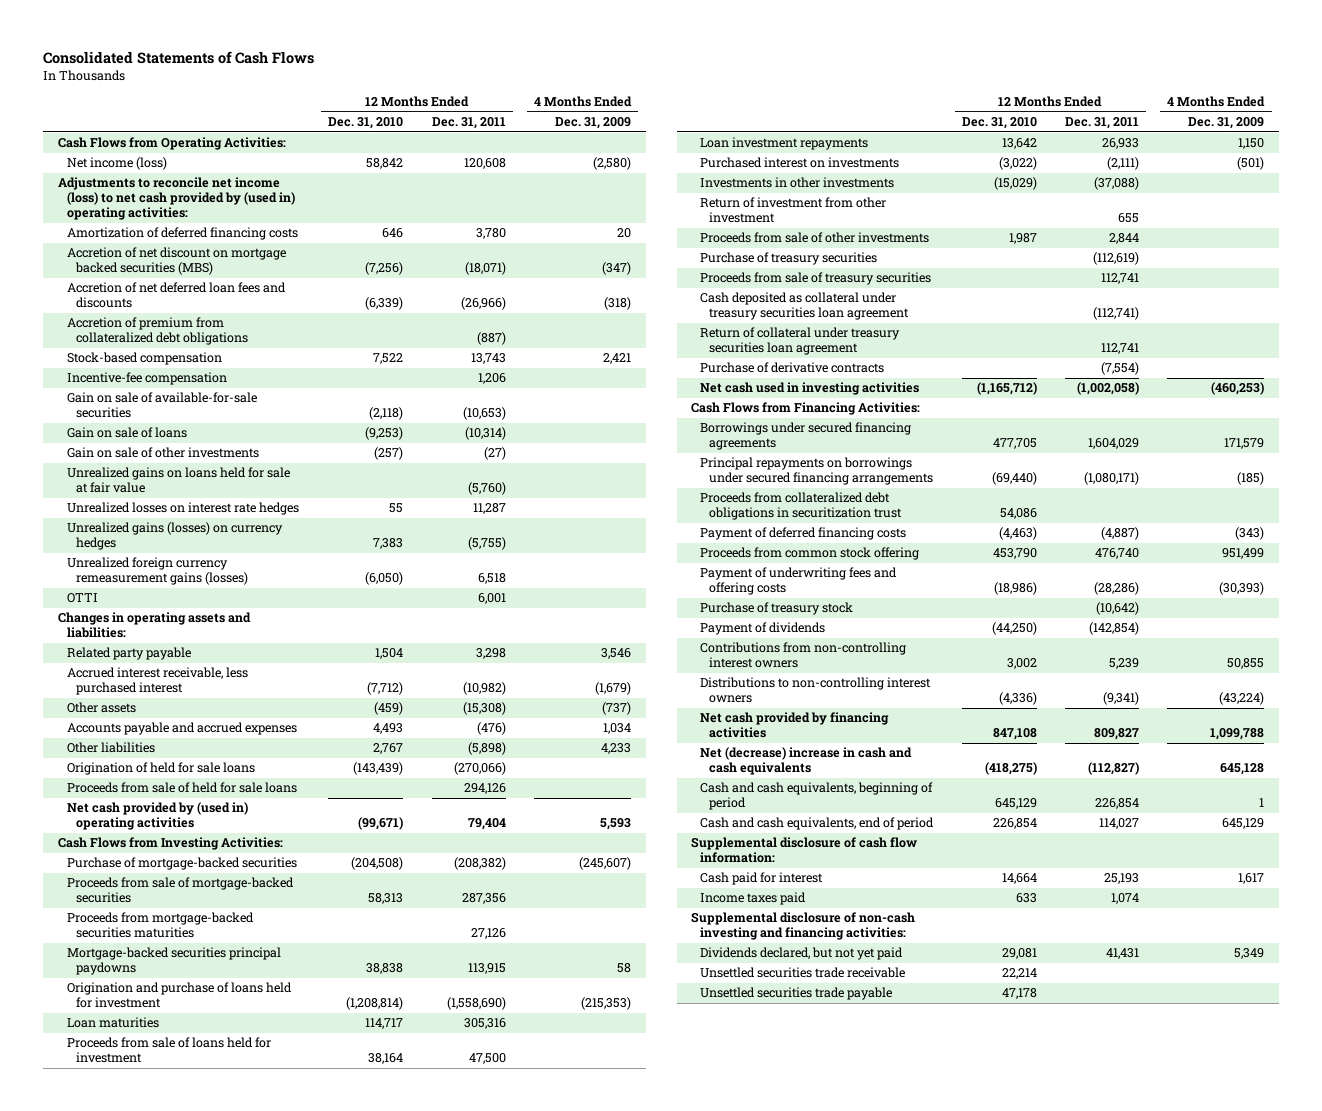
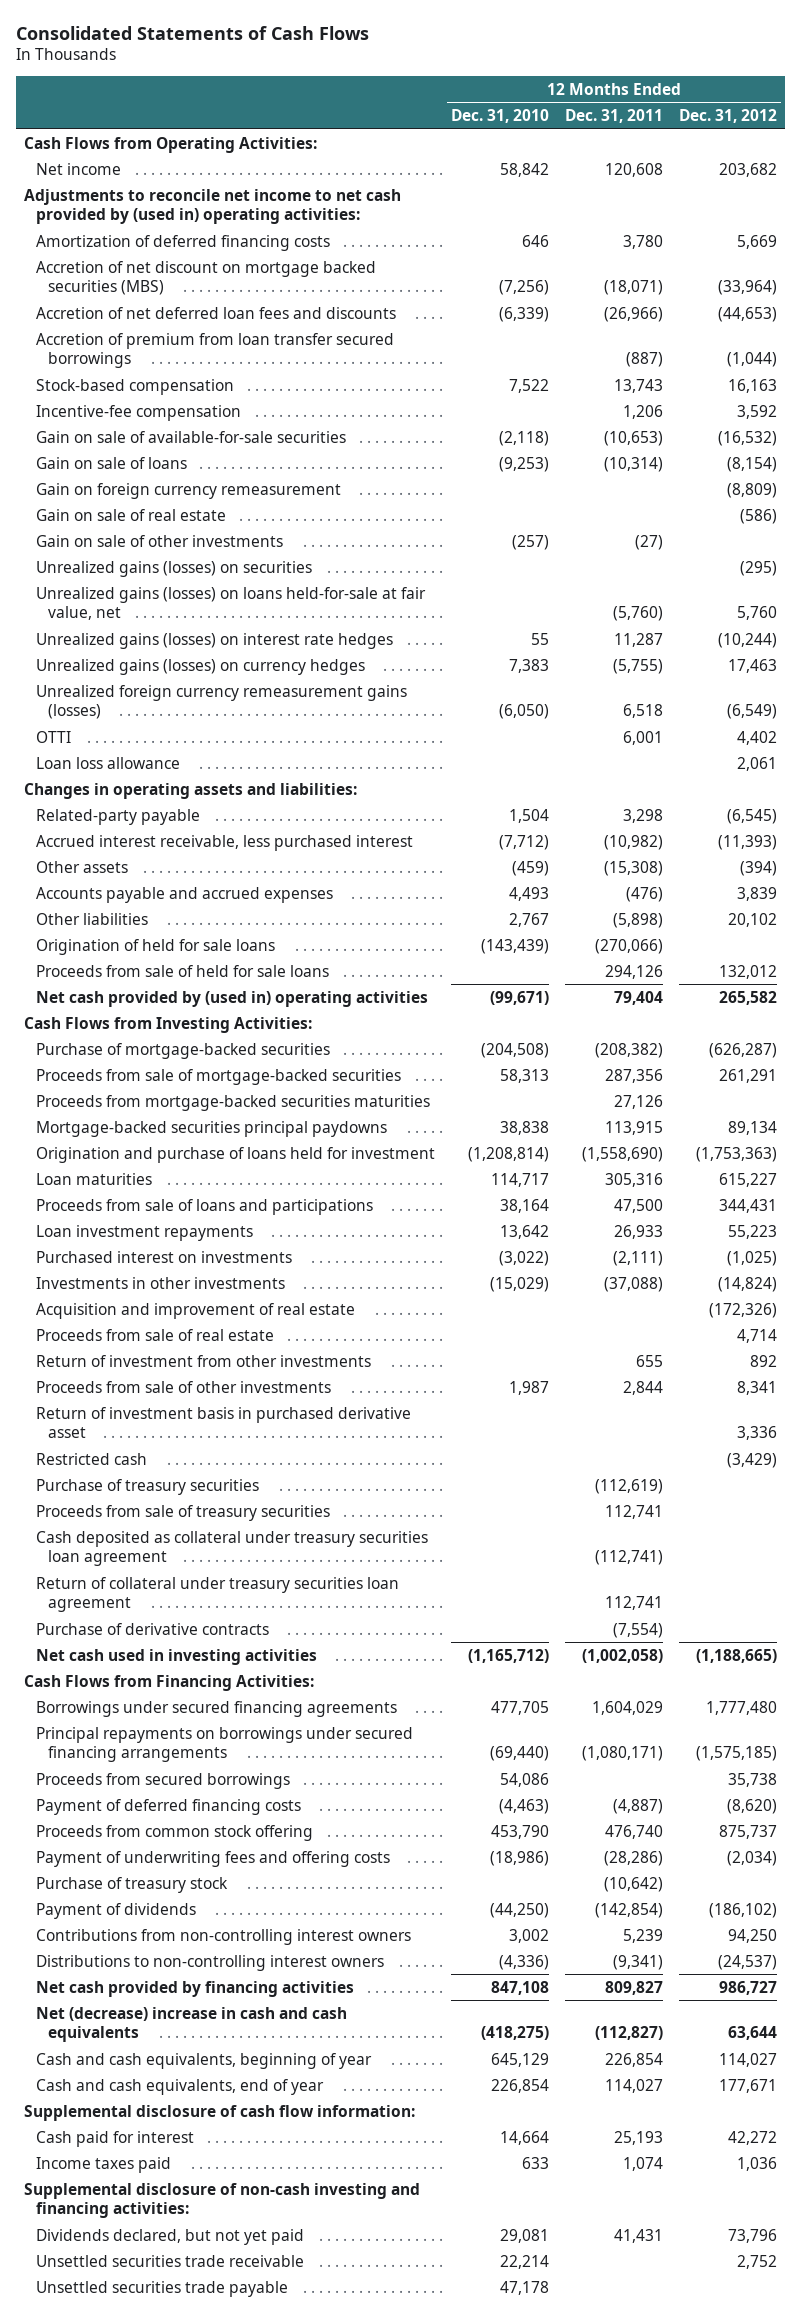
- | 12 Months Ended Dec. 31, 2010 | 12 Months Ended Dec. 31, 2011 | 4 Months Ended Dec. 31, 2009
+ | 12 Months Ended Dec. 31, 2010 | 12 Months Ended Dec. 31, 2011 | 12 Months Ended Dec. 31, 2012
- Net income (loss) | 58,842 | 120,608 | (2,580)
- Adjustments to reconcile net income (loss) to net cash provided by (used in) operating activities:
+ Net income | 58,842 | 120,608 | 203,682
+ Adjustments to reconcile net income to net cash provided by (used in) operating activities:
- Accretion of premium from collateralized debt obligations | | (887) |
+ Accretion of premium from loan transfer secured borrowings | | (887) | (1,044)
+ Gain on foreign currency remeasurement | | | (8,809)
+ Gain on sale of real estate | | | (586)
- Unrealized gains on loans held for sale at fair value | | (5,760) |
- Unrealized losses on interest rate hedges | 55 | 11,287 |
+ Unrealized gains (losses) on securities | | | (295)
+ Unrealized gains (losses) on loans held-for-sale at fair value, net | | (5,760) | 5,760
+ Unrealized gains (losses) on interest rate hedges | 55 | 11,287 | (10,244)
+ Loan loss allowance | | | 2,061
- Related party payable | 1,504 | 3,298 | 3,546
+ Related-party payable | 1,504 | 3,298 | (6,545)
- Proceeds from sale of loans held for investment | 38,164 | 47,500 |
+ Proceeds from sale of loans and participations | 38,164 | 47,500 | 344,431
- Return of investment from other investment | | 655 |
+ Acquisition and improvement of real estate | | | (172,326)
+ Proceeds from sale of real estate | | | 4,714
+ Return of investment from other investments | | 655 | 892
+ Return of investment basis in purchased derivative asset | | | 3,336
+ Restricted cash | | | (3,429)
- Proceeds from collateralized debt obligations in securitization trust | 54,086 | |
+ Proceeds from secured borrowings | 54,086 | | 35,738
- Cash and cash equivalents, beginning of period | 645,129 | 226,854 | 1
- Cash and cash equivalents, end of period | 226,854 | 114,027 | 645,129
+ Cash and cash equivalents, beginning of year | 645,129 | 226,854 | 114,027
+ Cash and cash equivalents, end of year | 226,854 | 114,027 | 177,671

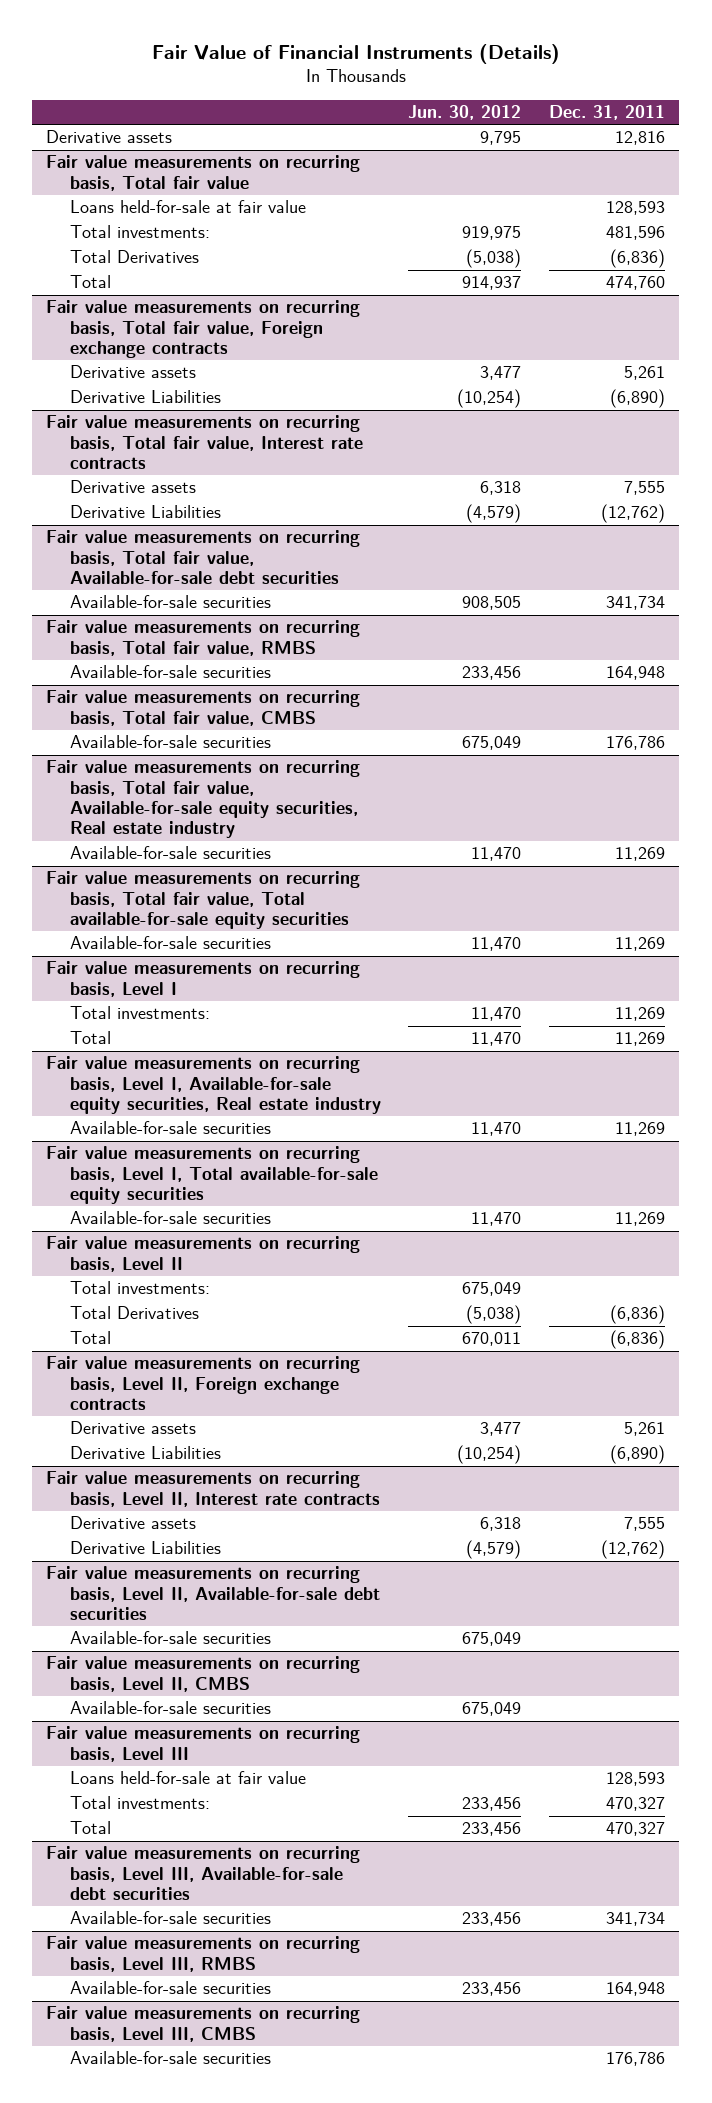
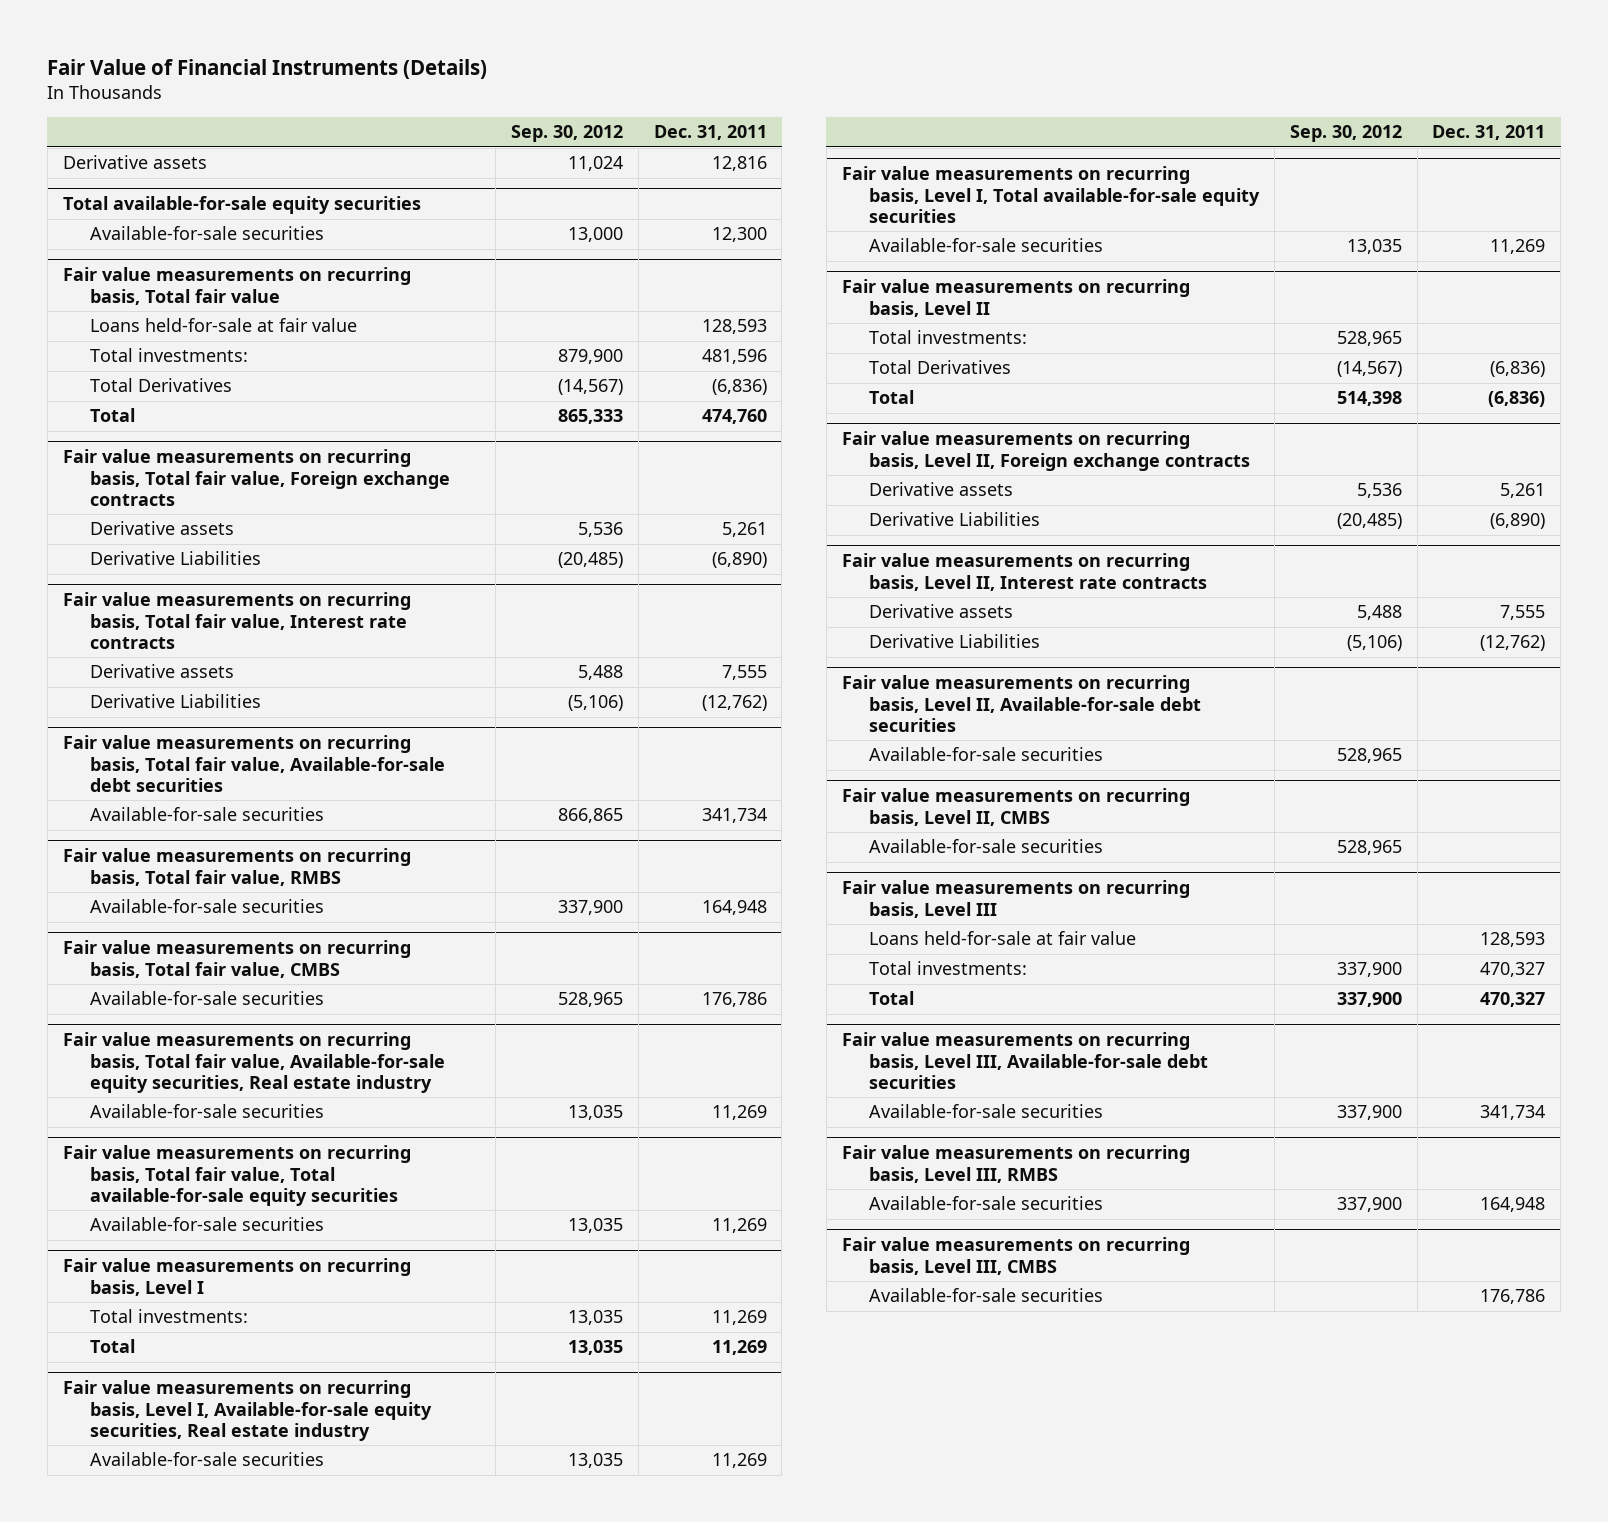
- | Jun. 30, 2012 | Dec. 31, 2011
+ | Sep. 30, 2012 | Dec. 31, 2011
+ Total available-for-sale equity securities
+ Available-for-sale securities | 13,000 | 12,300

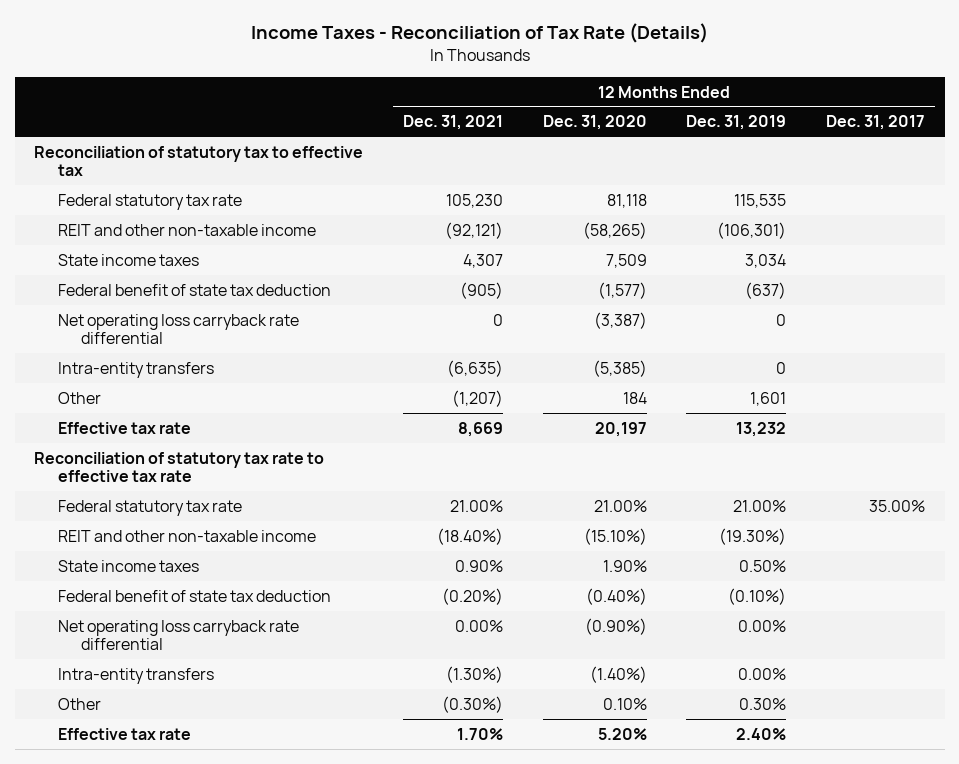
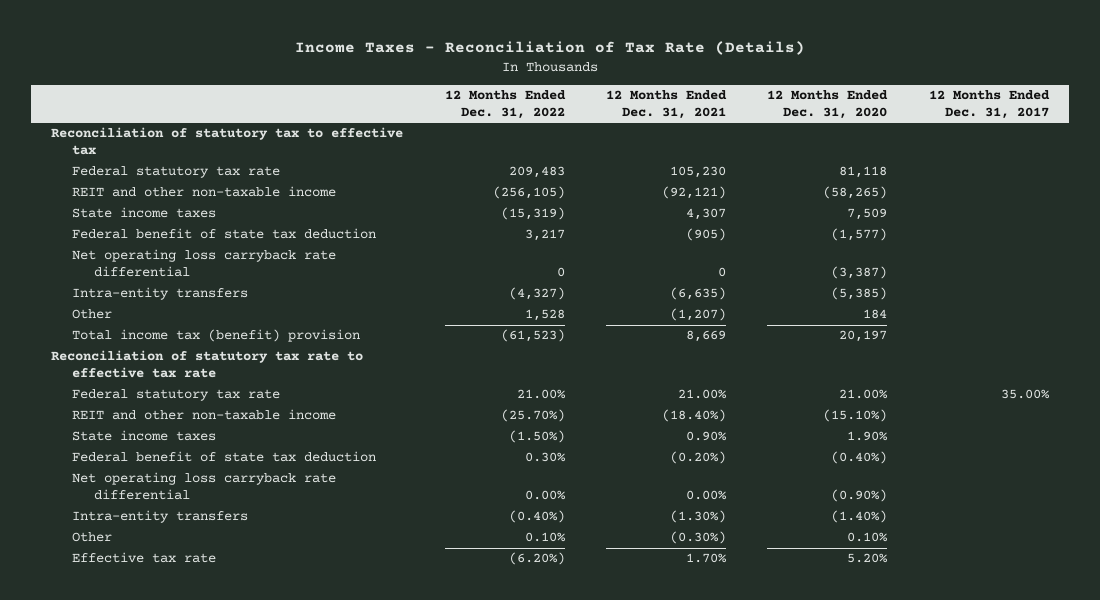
- | 12 Months Ended Dec. 31, 2021 | 12 Months Ended Dec. 31, 2020 | 12 Months Ended Dec. 31, 2019 | 12 Months Ended Dec. 31, 2017
+ | 12 Months Ended Dec. 31, 2022 | 12 Months Ended Dec. 31, 2021 | 12 Months Ended Dec. 31, 2020 | 12 Months Ended Dec. 31, 2017
- Effective tax rate | 8,669 | 20,197 | 13,232 |
+ Total income tax (benefit) provision | (61,523) | 8,669 | 20,197 |

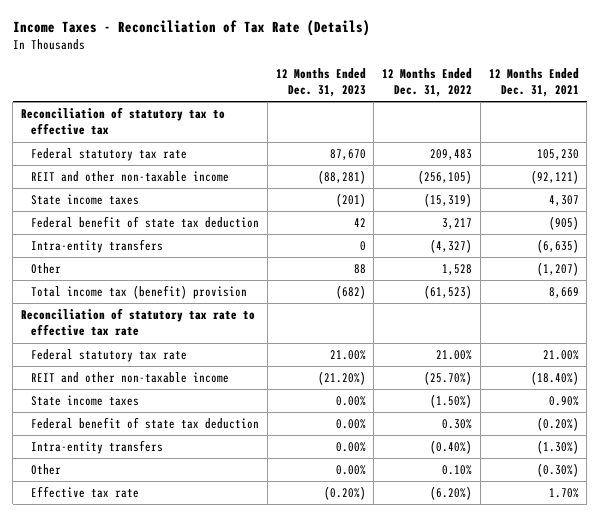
- | 12 Months Ended Dec. 31, 2022 | 12 Months Ended Dec. 31, 2021 | 12 Months Ended Dec. 31, 2020 | 12 Months Ended Dec. 31, 2017
+ | 12 Months Ended Dec. 31, 2023 | 12 Months Ended Dec. 31, 2022 | 12 Months Ended Dec. 31, 2021
- Net operating loss carryback rate differential | 0 | 0 | (3,387) |
- Net operating loss carryback rate differential | 0.00% | 0.00% | (0.90%) |

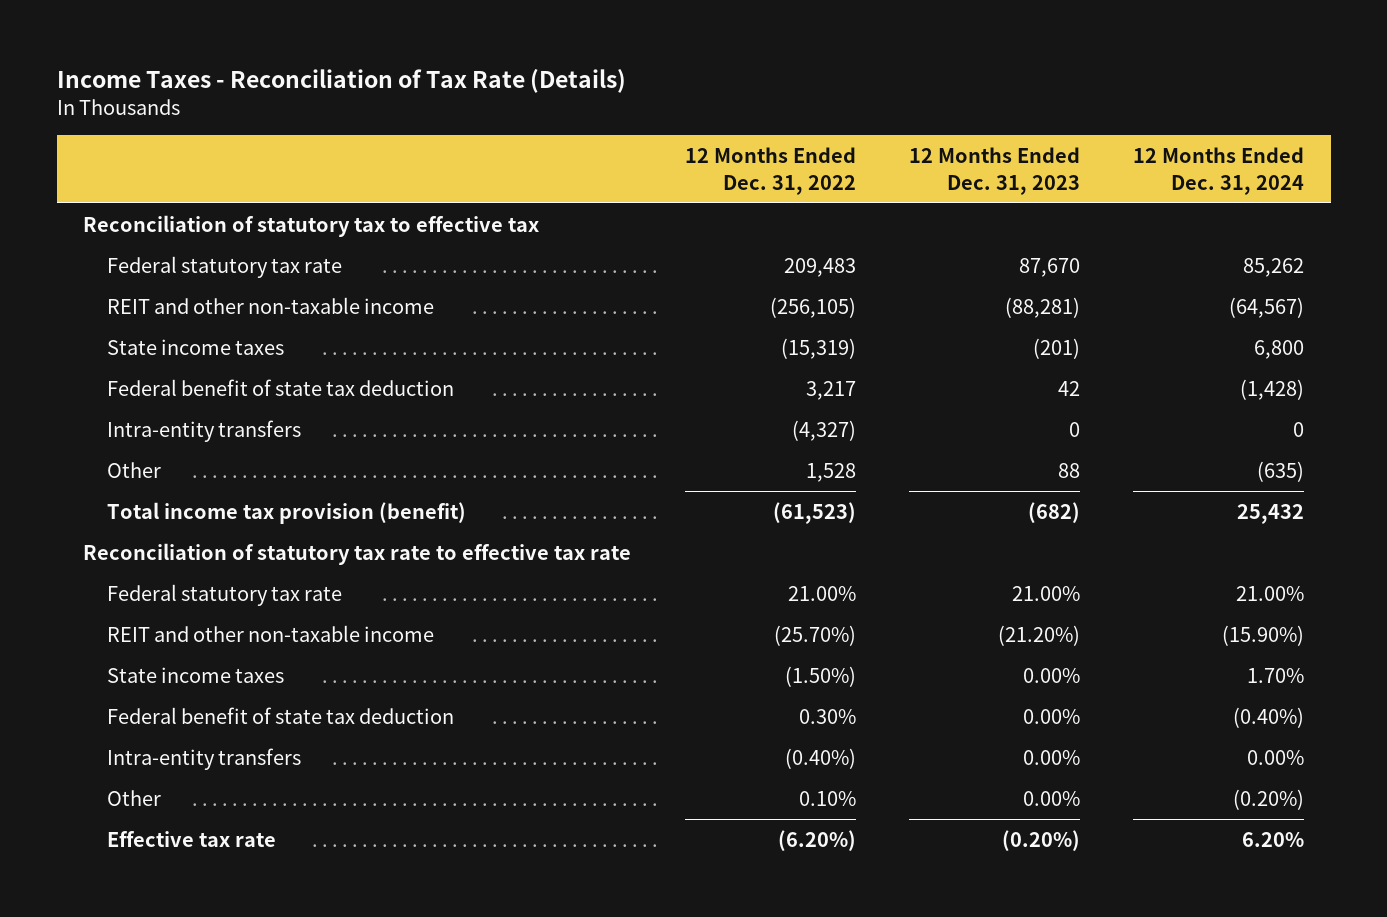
- | 12 Months Ended Dec. 31, 2023 | 12 Months Ended Dec. 31, 2022 | 12 Months Ended Dec. 31, 2021
+ | 12 Months Ended Dec. 31, 2022 | 12 Months Ended Dec. 31, 2023 | 12 Months Ended Dec. 31, 2024
- Total income tax (benefit) provision | (682) | (61,523) | 8,669
+ Total income tax provision (benefit) | (61,523) | (682) | 25,432

